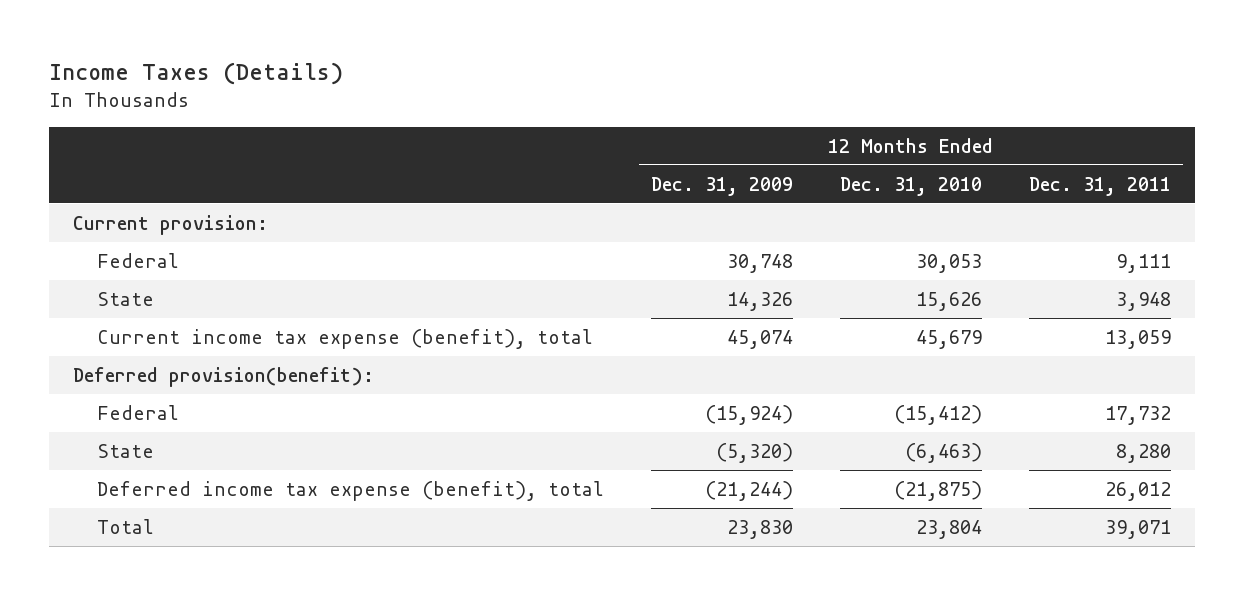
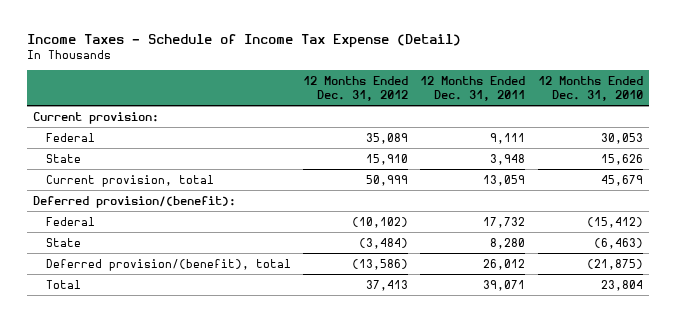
- Income Taxes (Details)
+ Income Taxes - Schedule of Income Tax Expense (Detail)
- | 12 Months Ended Dec. 31, 2009 | 12 Months Ended Dec. 31, 2010 | 12 Months Ended Dec. 31, 2011
+ | 12 Months Ended Dec. 31, 2012 | 12 Months Ended Dec. 31, 2011 | 12 Months Ended Dec. 31, 2010
- Current income tax expense (benefit), total | 45,074 | 45,679 | 13,059
- Deferred provision(benefit):
+ Current provision, total | 50,999 | 13,059 | 45,679
+ Deferred provision/(benefit):
- Deferred income tax expense (benefit), total | (21,244) | (21,875) | 26,012
+ Deferred provision/(benefit), total | (13,586) | 26,012 | (21,875)

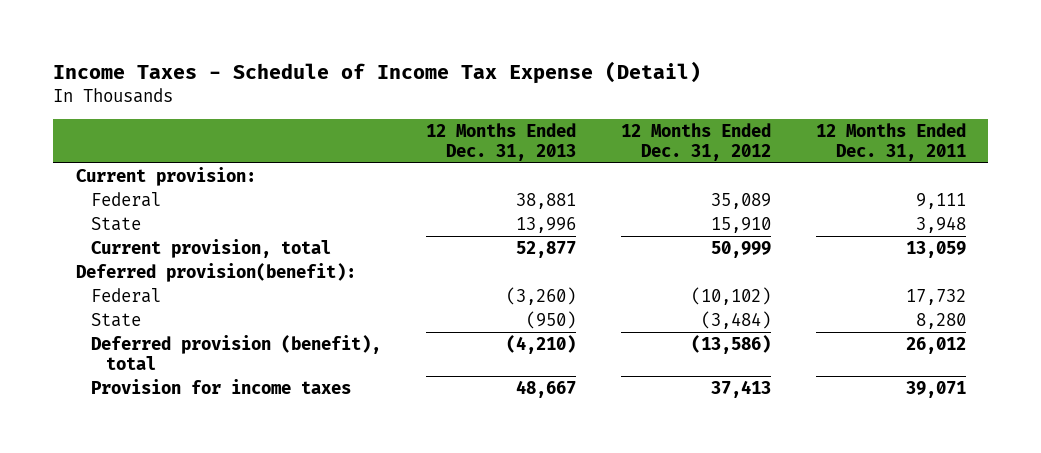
- | 12 Months Ended Dec. 31, 2012 | 12 Months Ended Dec. 31, 2011 | 12 Months Ended Dec. 31, 2010
+ | 12 Months Ended Dec. 31, 2013 | 12 Months Ended Dec. 31, 2012 | 12 Months Ended Dec. 31, 2011
- Deferred provision/(benefit):
+ Deferred provision(benefit):
- Deferred provision/(benefit), total | (13,586) | 26,012 | (21,875)
- Total | 37,413 | 39,071 | 23,804
+ Deferred provision (benefit), total | (4,210) | (13,586) | 26,012
+ Provision for income taxes | 48,667 | 37,413 | 39,071

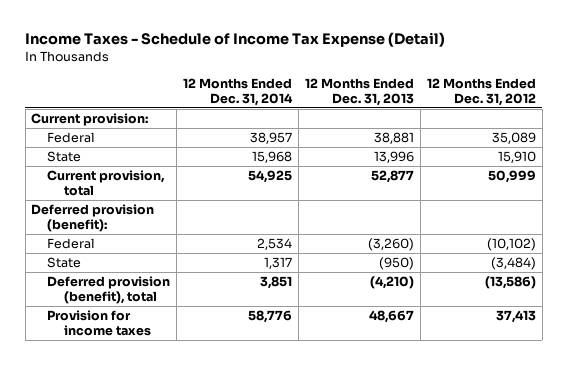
- | 12 Months Ended Dec. 31, 2013 | 12 Months Ended Dec. 31, 2012 | 12 Months Ended Dec. 31, 2011
+ | 12 Months Ended Dec. 31, 2014 | 12 Months Ended Dec. 31, 2013 | 12 Months Ended Dec. 31, 2012
- Deferred provision(benefit):
+ Deferred provision (benefit):

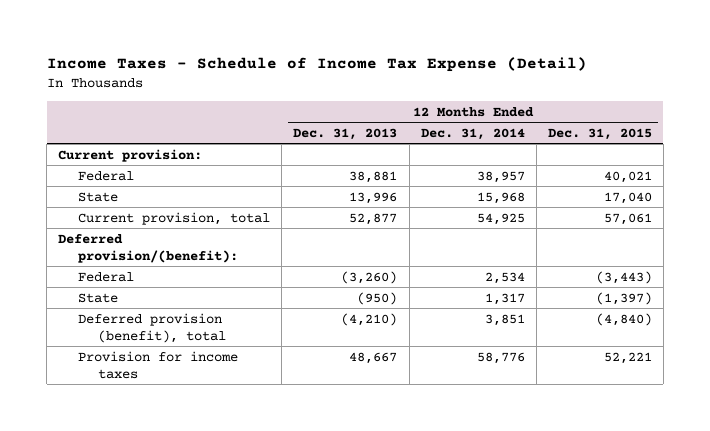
- | 12 Months Ended Dec. 31, 2014 | 12 Months Ended Dec. 31, 2013 | 12 Months Ended Dec. 31, 2012
+ | 12 Months Ended Dec. 31, 2013 | 12 Months Ended Dec. 31, 2014 | 12 Months Ended Dec. 31, 2015
- Deferred provision (benefit):
+ Deferred provision/(benefit):

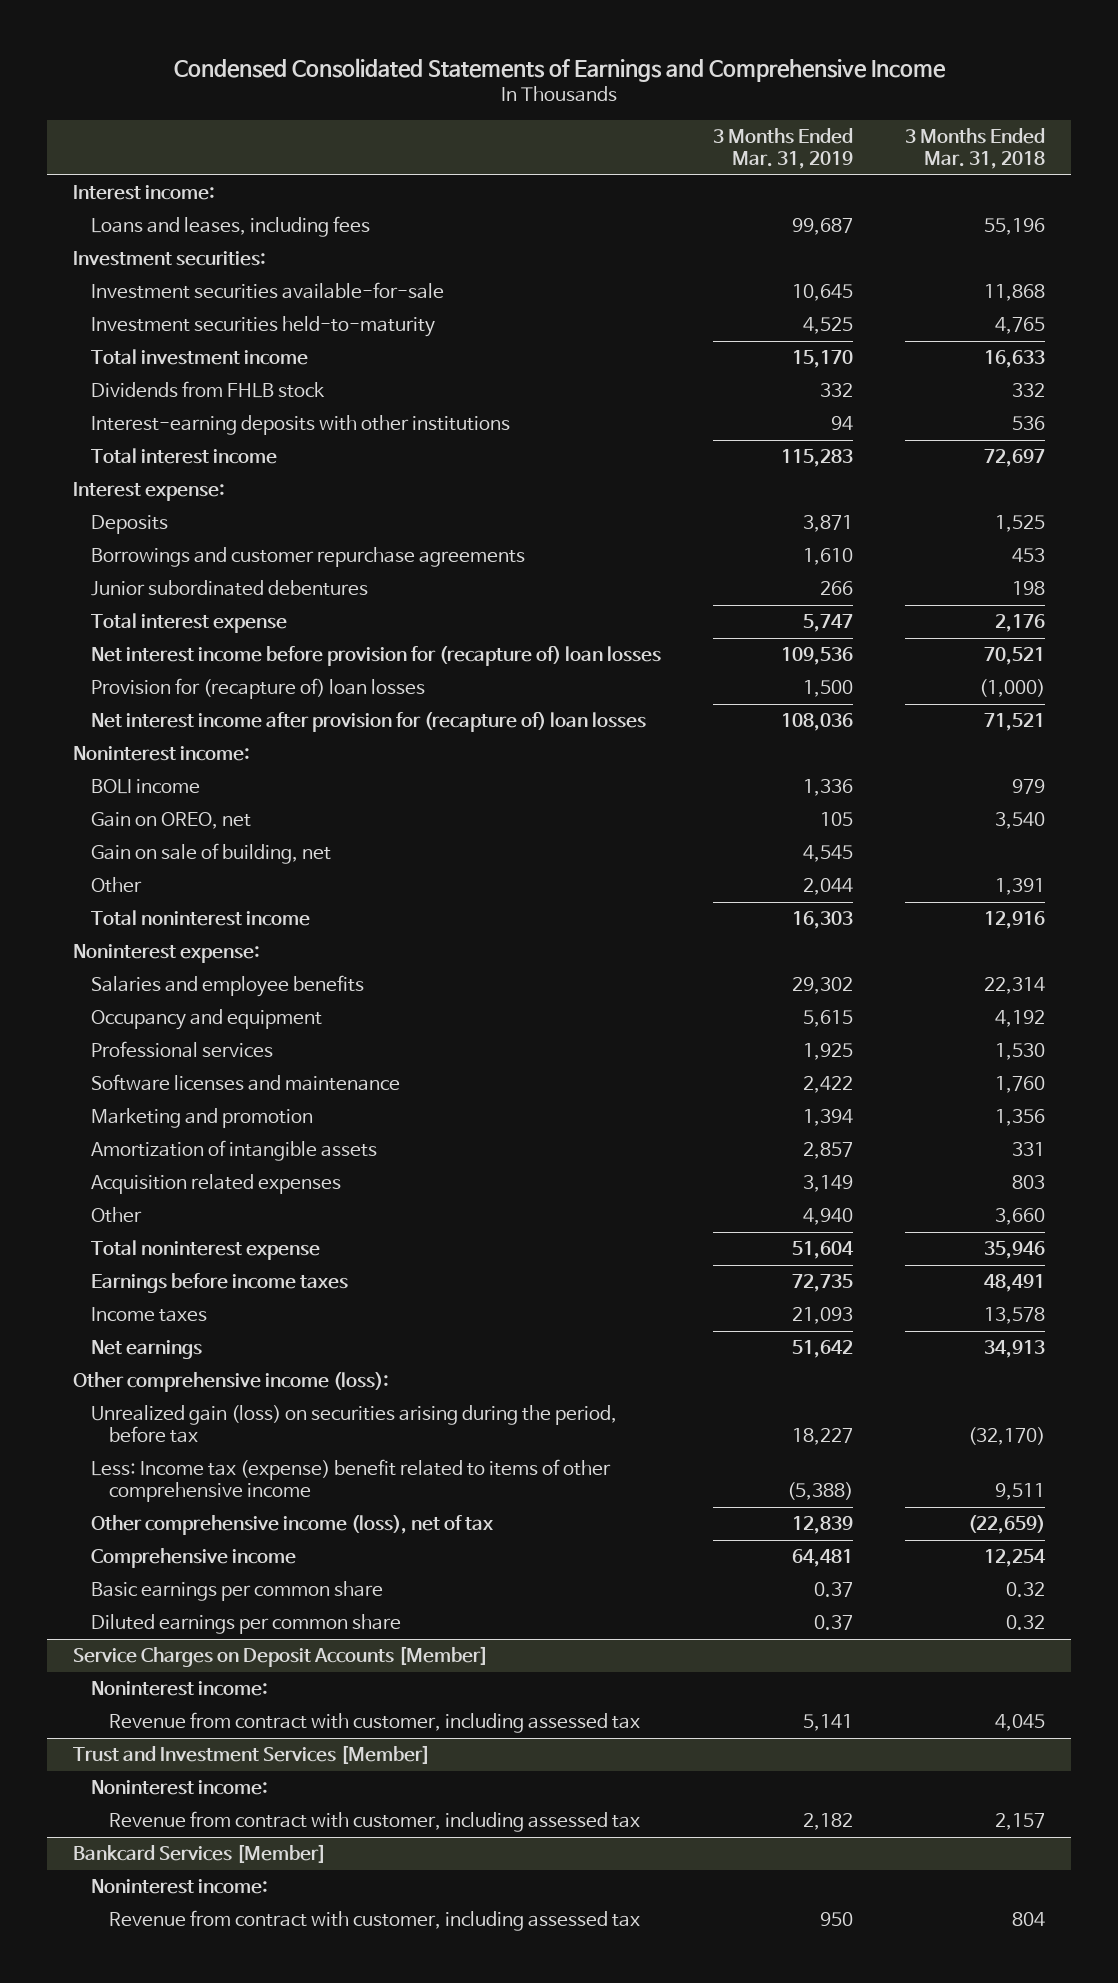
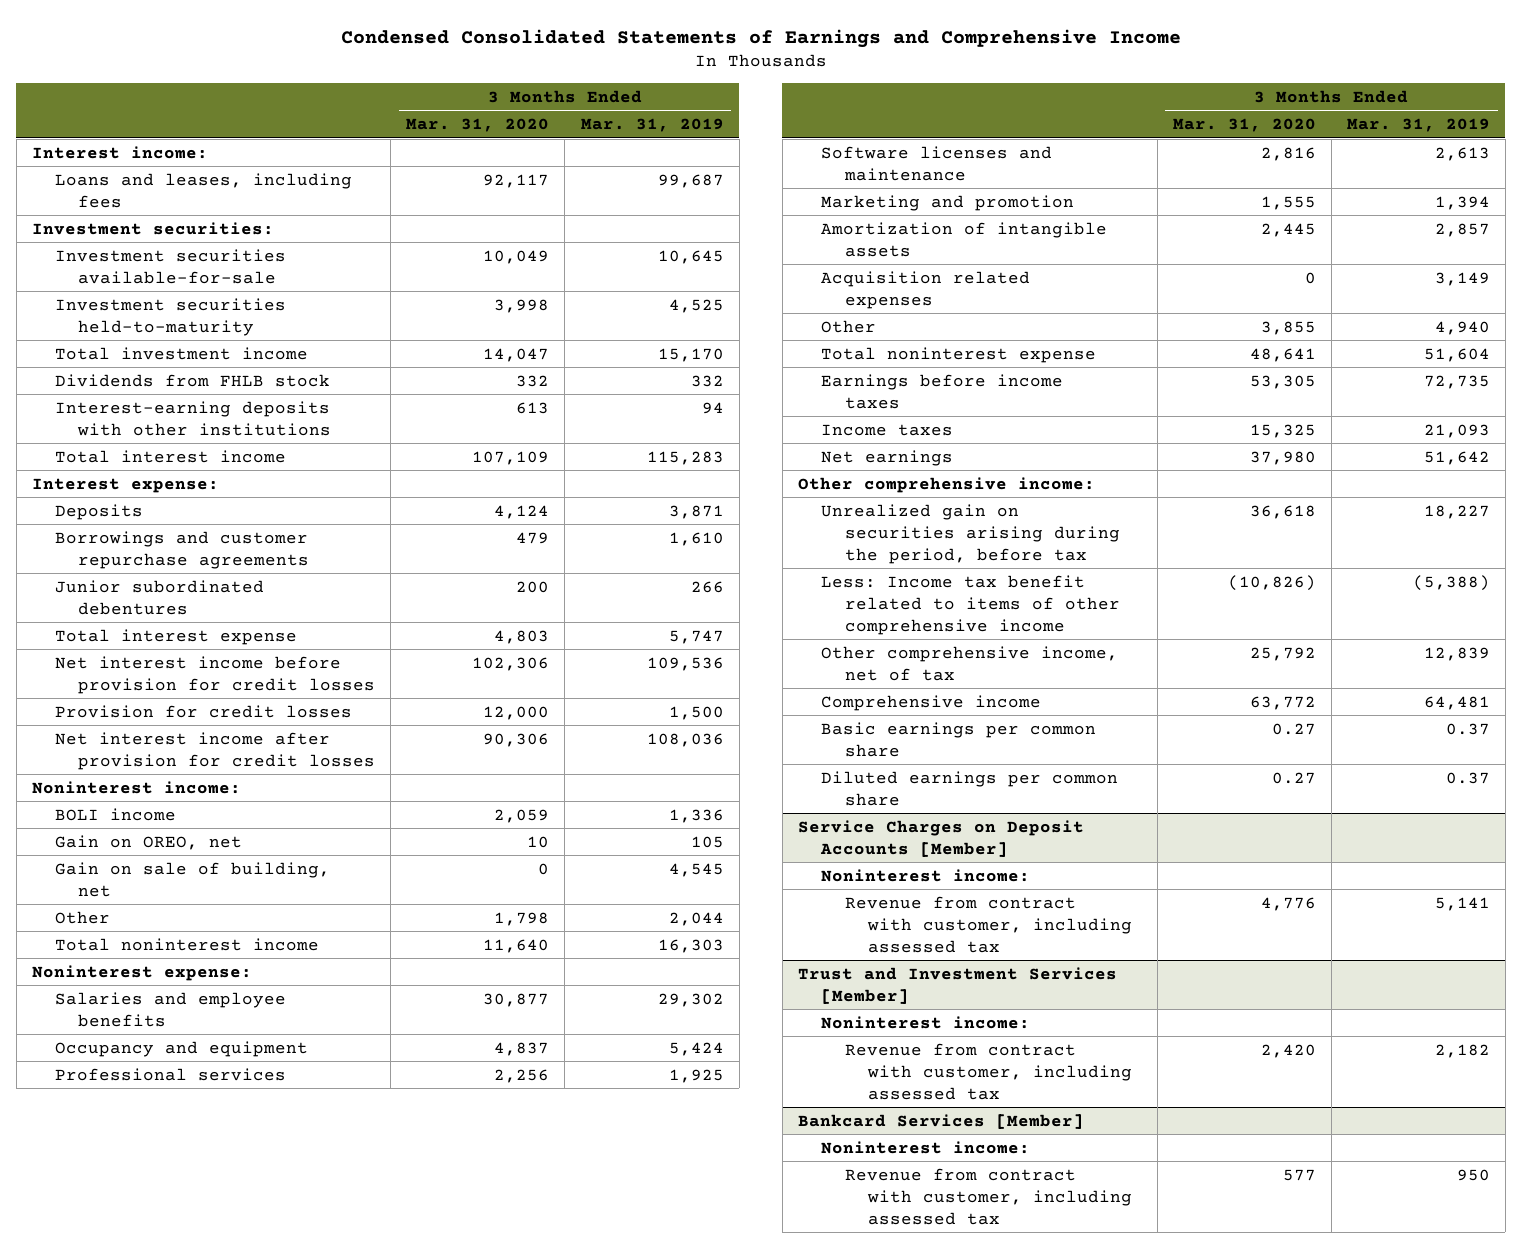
- | 3 Months Ended Mar. 31, 2019 | 3 Months Ended Mar. 31, 2018
+ | 3 Months Ended Mar. 31, 2020 | 3 Months Ended Mar. 31, 2019
- Net interest income before provision for (recapture of) loan losses | 109,536 | 70,521
- Provision for (recapture of) loan losses | 1,500 | (1,000)
- Net interest income after provision for (recapture of) loan losses | 108,036 | 71,521
+ Net interest income before provision for credit losses | 102,306 | 109,536
+ Provision for credit losses | 12,000 | 1,500
+ Net interest income after provision for credit losses | 90,306 | 108,036
- Occupancy and equipment | 5,615 | 4,192
+ Occupancy and equipment | 4,837 | 5,424
- Software licenses and maintenance | 2,422 | 1,760
+ Software licenses and maintenance | 2,816 | 2,613
- Other comprehensive income (loss):
- Unrealized gain (loss) on securities arising during the period, before tax | 18,227 | (32,170)
- Less: Income tax (expense) benefit related to items of other comprehensive income | (5,388) | 9,511
- Other comprehensive income (loss), net of tax | 12,839 | (22,659)
+ Other comprehensive income:
+ Unrealized gain on securities arising during the period, before tax | 36,618 | 18,227
+ Less: Income tax benefit related to items of other comprehensive income | (10,826) | (5,388)
+ Other comprehensive income, net of tax | 25,792 | 12,839

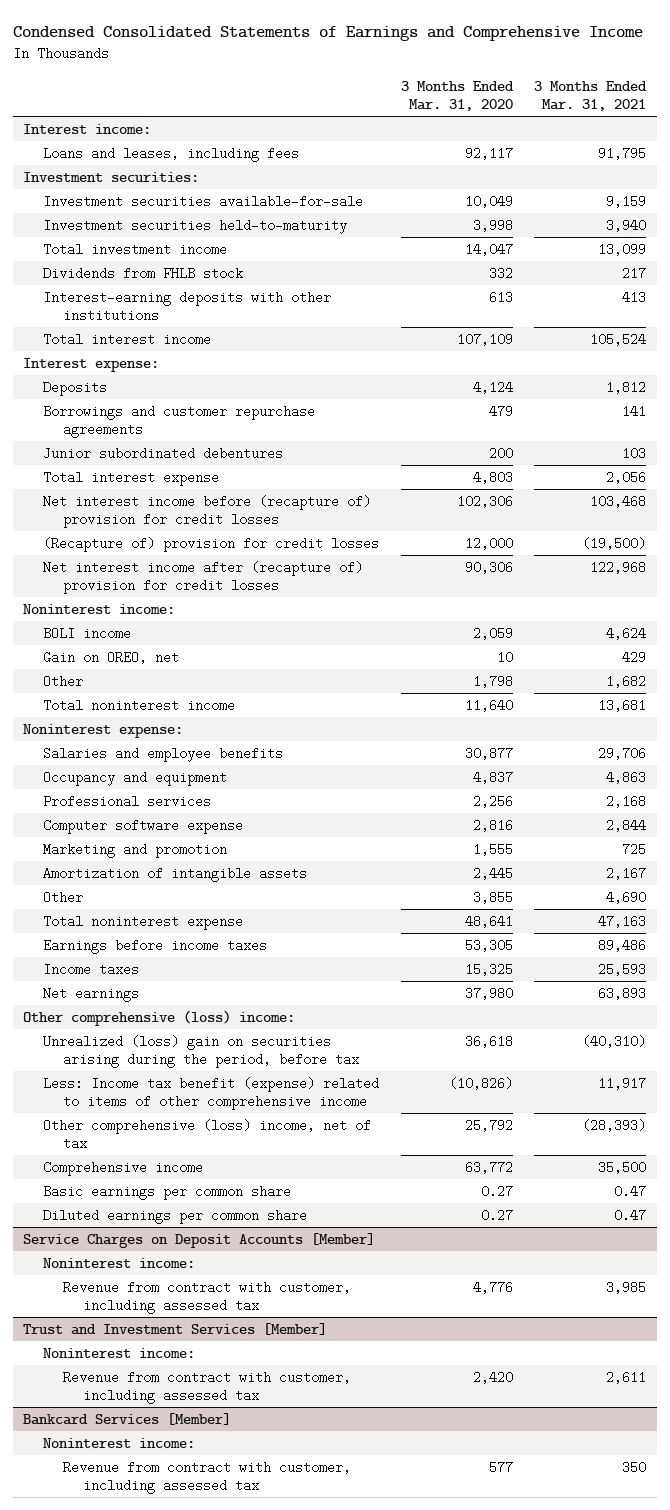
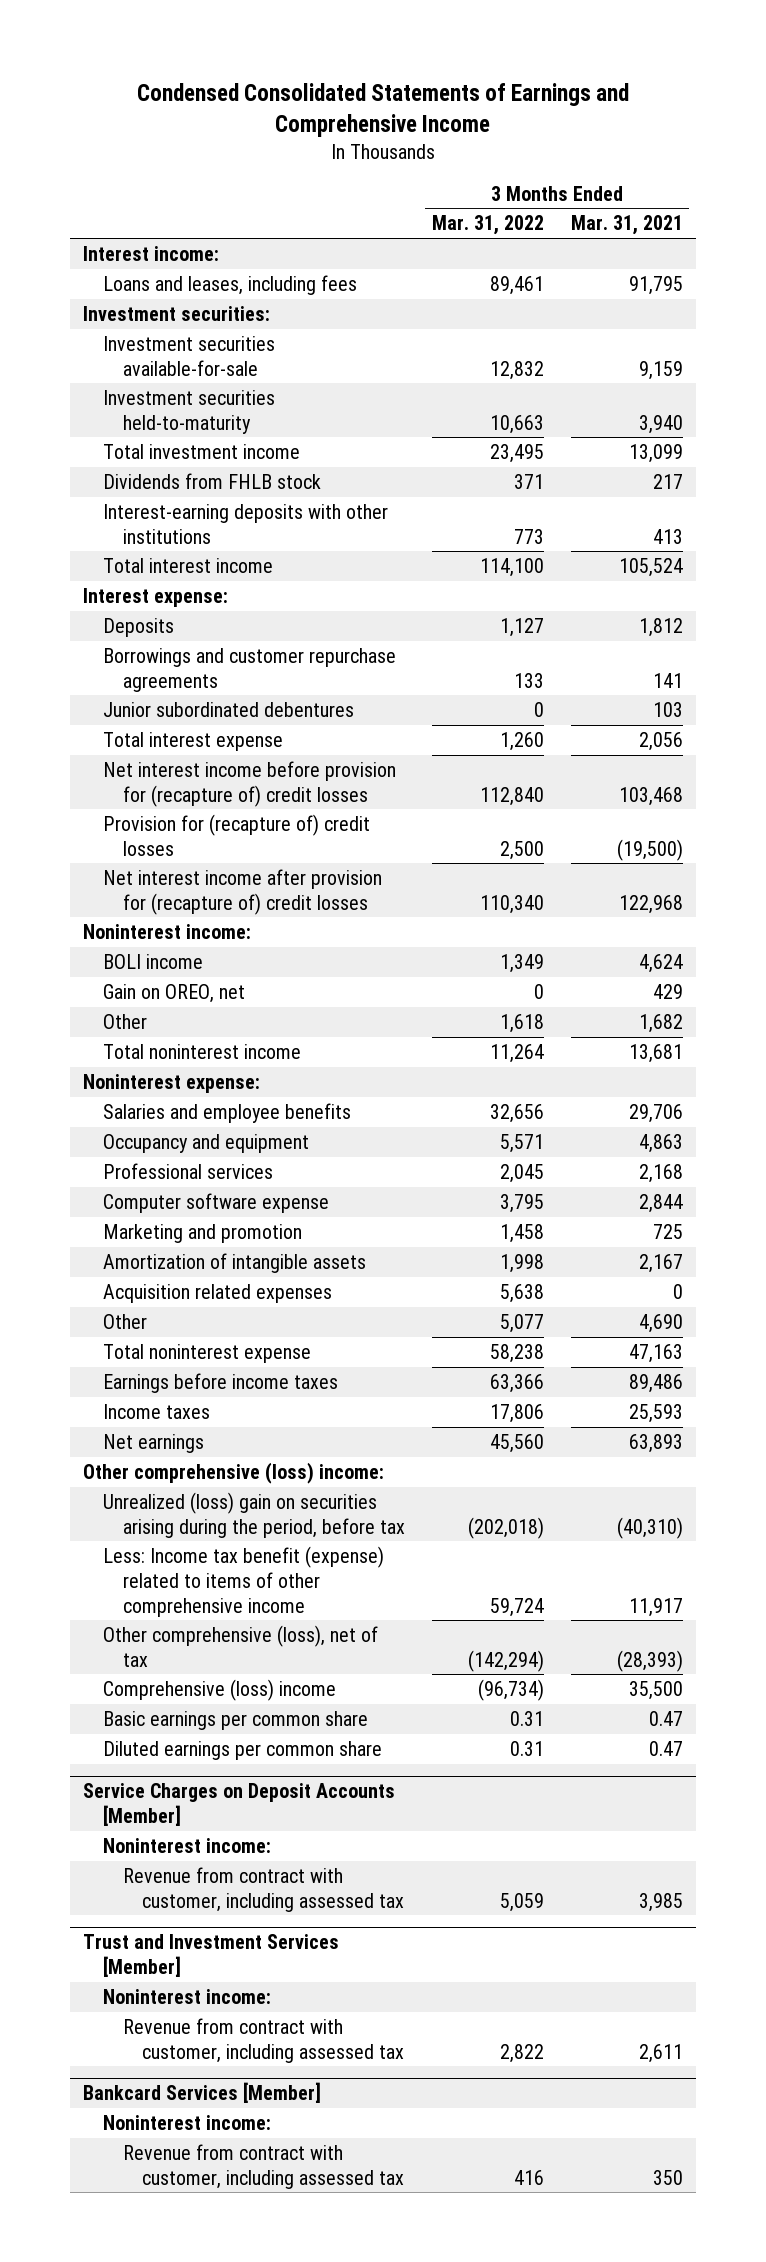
- | 3 Months Ended Mar. 31, 2020 | 3 Months Ended Mar. 31, 2021
+ | 3 Months Ended Mar. 31, 2022 | 3 Months Ended Mar. 31, 2021
- Net interest income before (recapture of) provision for credit losses | 102,306 | 103,468
- (Recapture of) provision for credit losses | 12,000 | (19,500)
- Net interest income after (recapture of) provision for credit losses | 90,306 | 122,968
+ Net interest income before provision for (recapture of) credit losses | 112,840 | 103,468
+ Provision for (recapture of) credit losses | 2,500 | (19,500)
+ Net interest income after provision for (recapture of) credit losses | 110,340 | 122,968
+ Acquisition related expenses | 5,638 | 0
- Other comprehensive (loss) income, net of tax | 25,792 | (28,393)
- Comprehensive income | 63,772 | 35,500
+ Other comprehensive (loss), net of tax | (142,294) | (28,393)
+ Comprehensive (loss) income | (96,734) | 35,500

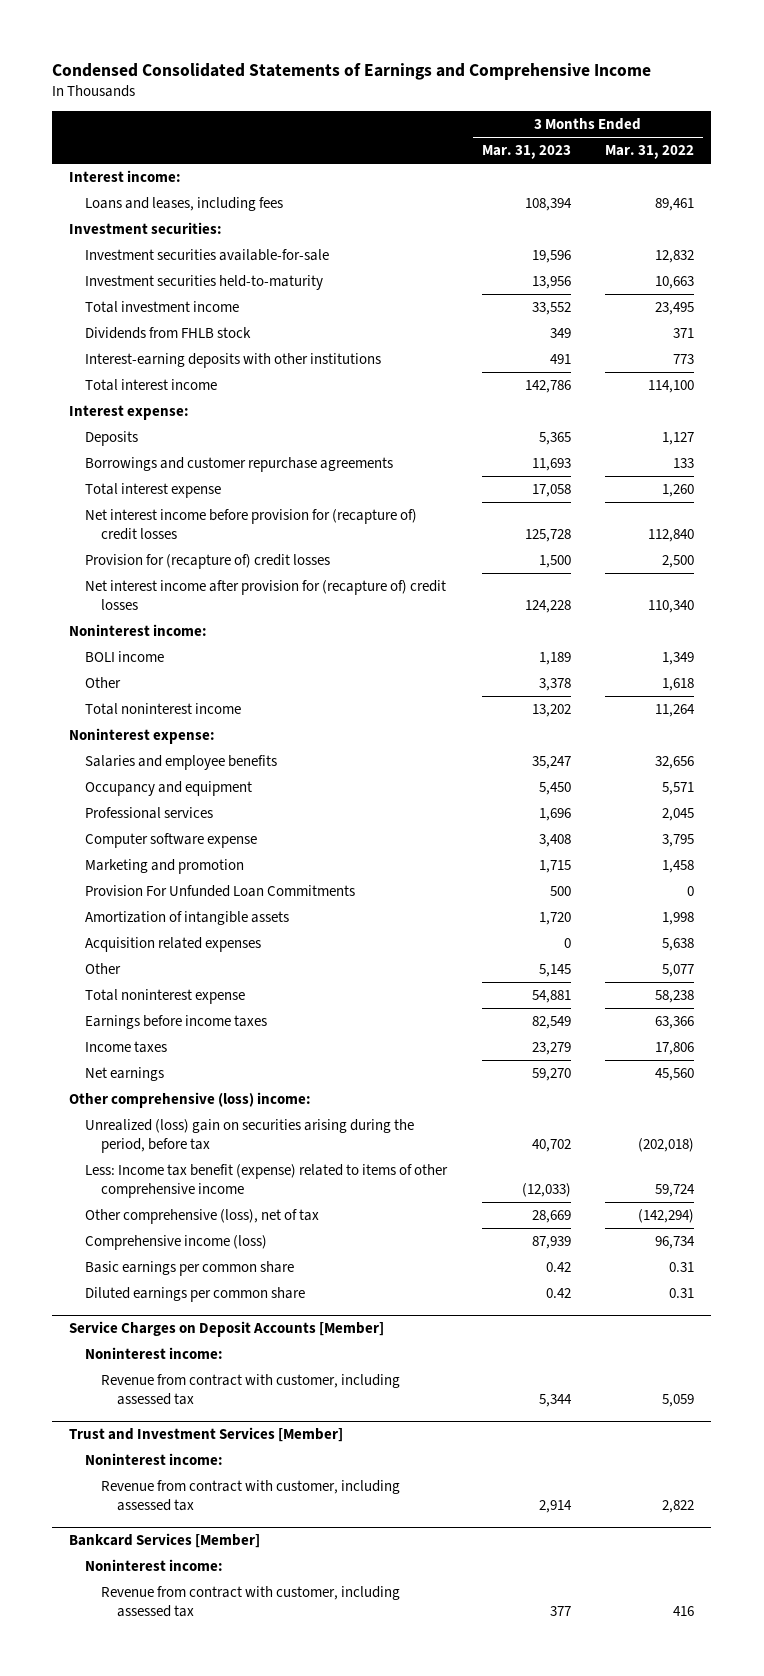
- | 3 Months Ended Mar. 31, 2022 | 3 Months Ended Mar. 31, 2021
+ | 3 Months Ended Mar. 31, 2023 | 3 Months Ended Mar. 31, 2022
- Junior subordinated debentures | 0 | 103
- Gain on OREO, net | 0 | 429
+ Provision For Unfunded Loan Commitments | 500 | 0
- Comprehensive (loss) income | (96,734) | 35,500
+ Comprehensive income (loss) | 87,939 | 96,734

